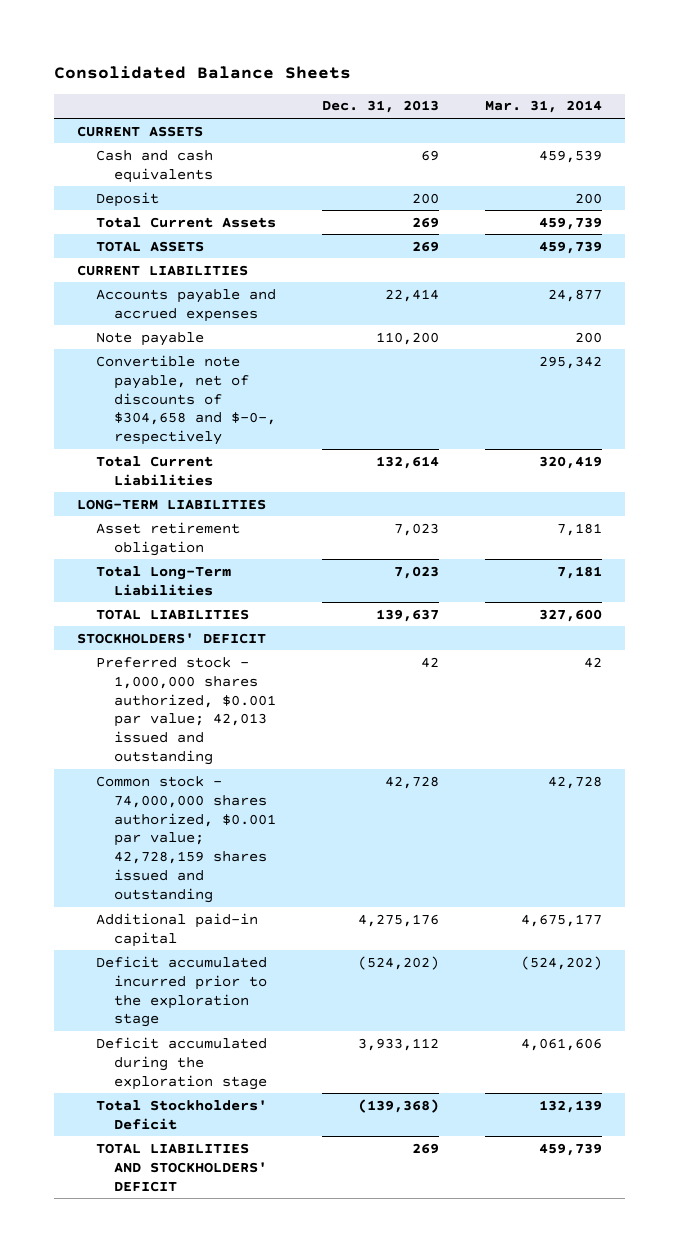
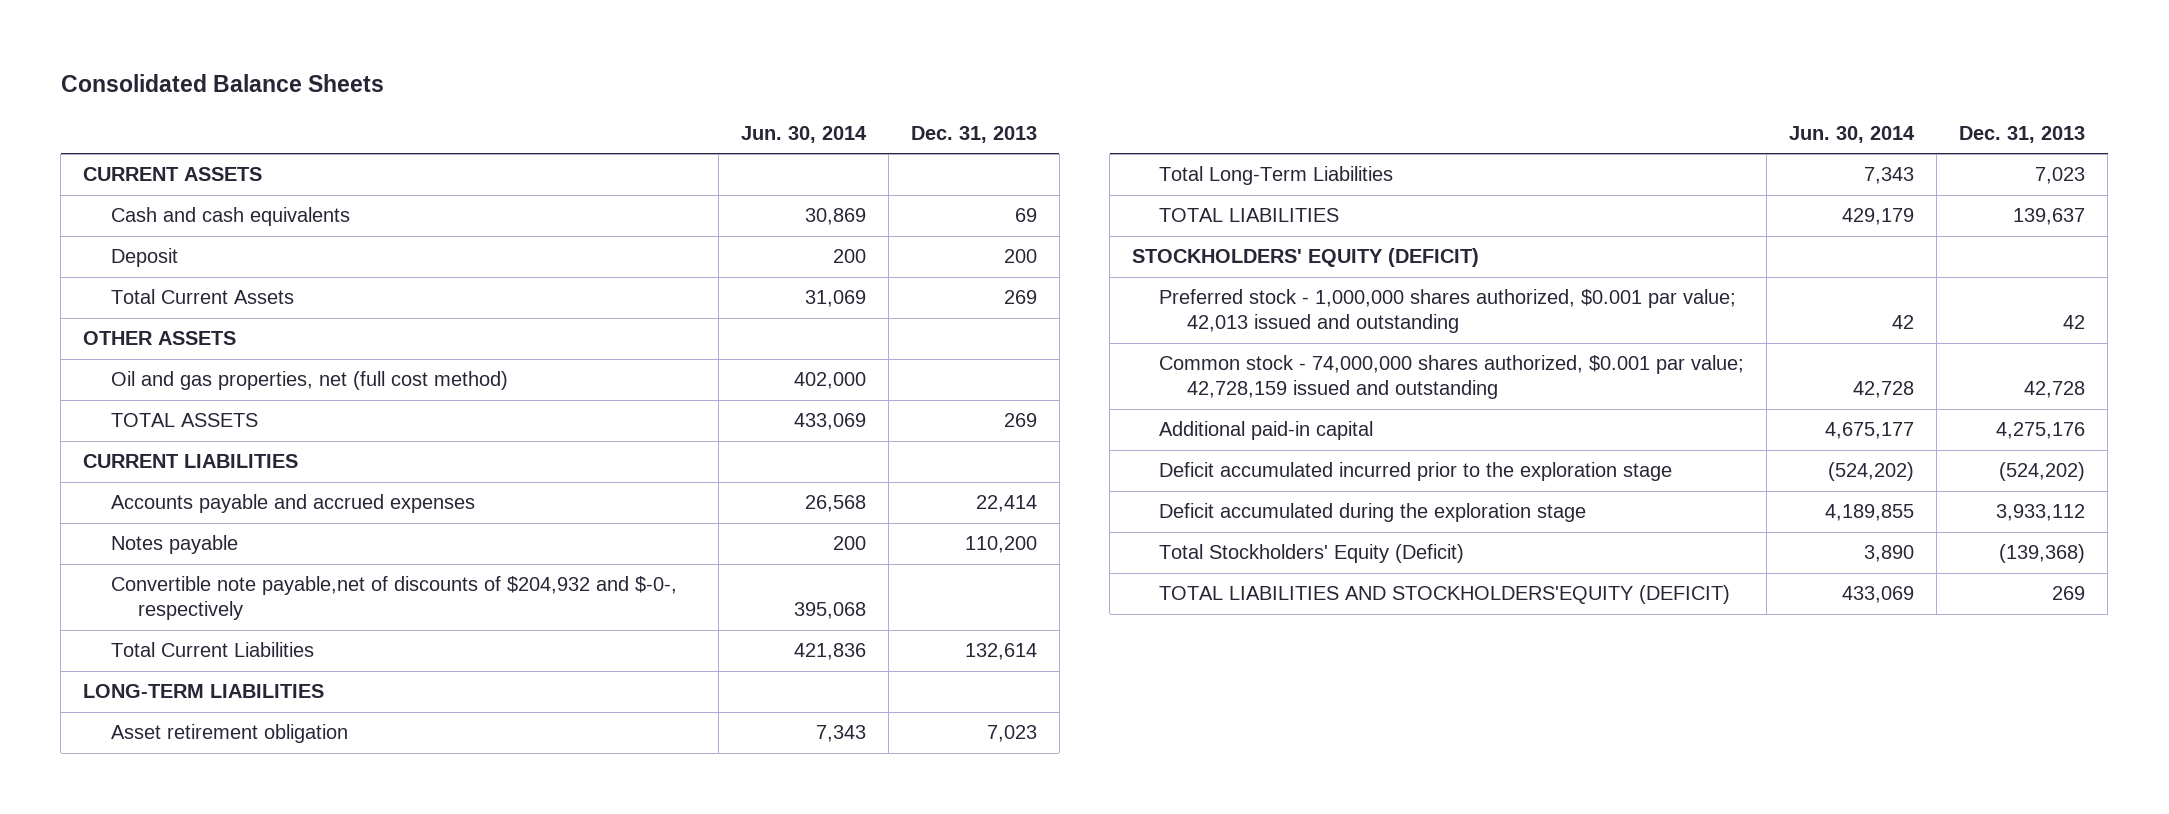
- | Dec. 31, 2013 | Mar. 31, 2014
+ | Jun. 30, 2014 | Dec. 31, 2013
+ OTHER ASSETS
+ Oil and gas properties, net (full cost method) | 402,000 |
- Note payable | 110,200 | 200
- Convertible note payable, net of discounts of $304,658 and $-0-, respectively | | 295,342
+ Notes payable | 200 | 110,200
+ Convertible note payable,net of discounts of $204,932 and $-0-, respectively | 395,068 |
- STOCKHOLDERS' DEFICIT
+ STOCKHOLDERS' EQUITY (DEFICIT)
- Common stock - 74,000,000 shares authorized, $0.001 par value; 42,728,159 shares issued and outstanding | 42,728 | 42,728
+ Common stock - 74,000,000 shares authorized, $0.001 par value; 42,728,159 issued and outstanding | 42,728 | 42,728
- Total Stockholders' Deficit | (139,368) | 132,139
- TOTAL LIABILITIES AND STOCKHOLDERS' DEFICIT | 269 | 459,739
+ Total Stockholders' Equity (Deficit) | 3,890 | (139,368)
+ TOTAL LIABILITIES AND STOCKHOLDERS'EQUITY (DEFICIT) | 433,069 | 269

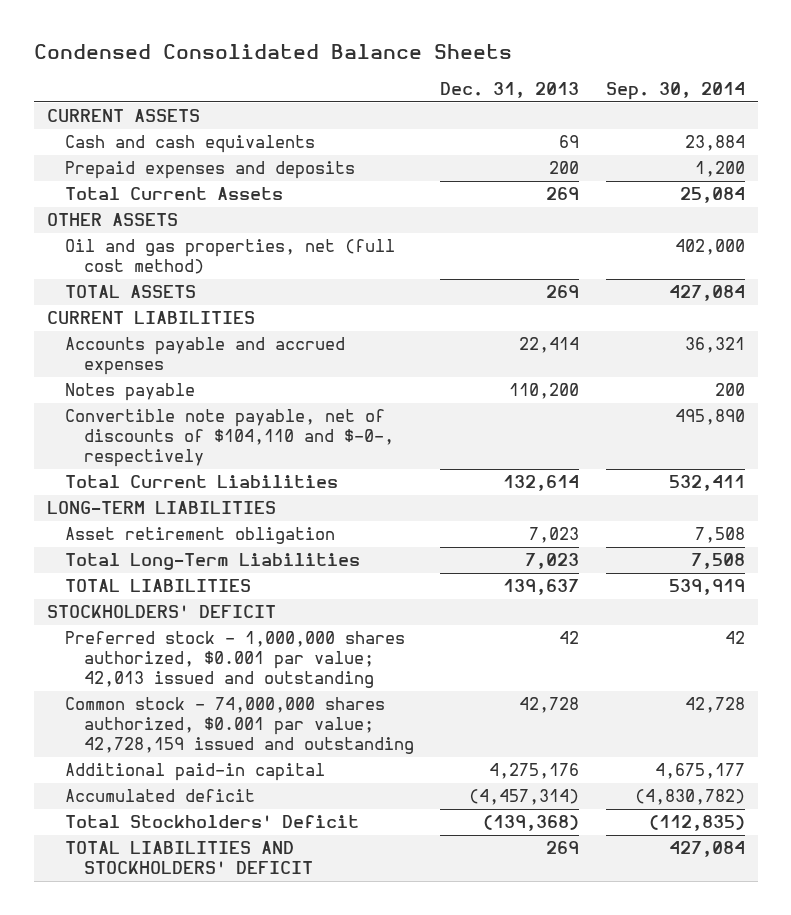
- Consolidated Balance Sheets
+ Condensed Consolidated Balance Sheets
- | Jun. 30, 2014 | Dec. 31, 2013
+ | Dec. 31, 2013 | Sep. 30, 2014
- Deposit | 200 | 200
+ Prepaid expenses and deposits | 200 | 1,200
- Convertible note payable,net of discounts of $204,932 and $-0-, respectively | 395,068 |
+ Convertible note payable, net of discounts of $104,110 and $-0-, respectively | | 495,890
- STOCKHOLDERS' EQUITY (DEFICIT)
+ STOCKHOLDERS' DEFICIT
- Deficit accumulated incurred prior to the exploration stage | (524,202) | (524,202)
- Deficit accumulated during the exploration stage | 4,189,855 | 3,933,112
- Total Stockholders' Equity (Deficit) | 3,890 | (139,368)
- TOTAL LIABILITIES AND STOCKHOLDERS'EQUITY (DEFICIT) | 433,069 | 269
+ Accumulated deficit | (4,457,314) | (4,830,782)
+ Total Stockholders' Deficit | (139,368) | (112,835)
+ TOTAL LIABILITIES AND STOCKHOLDERS' DEFICIT | 269 | 427,084

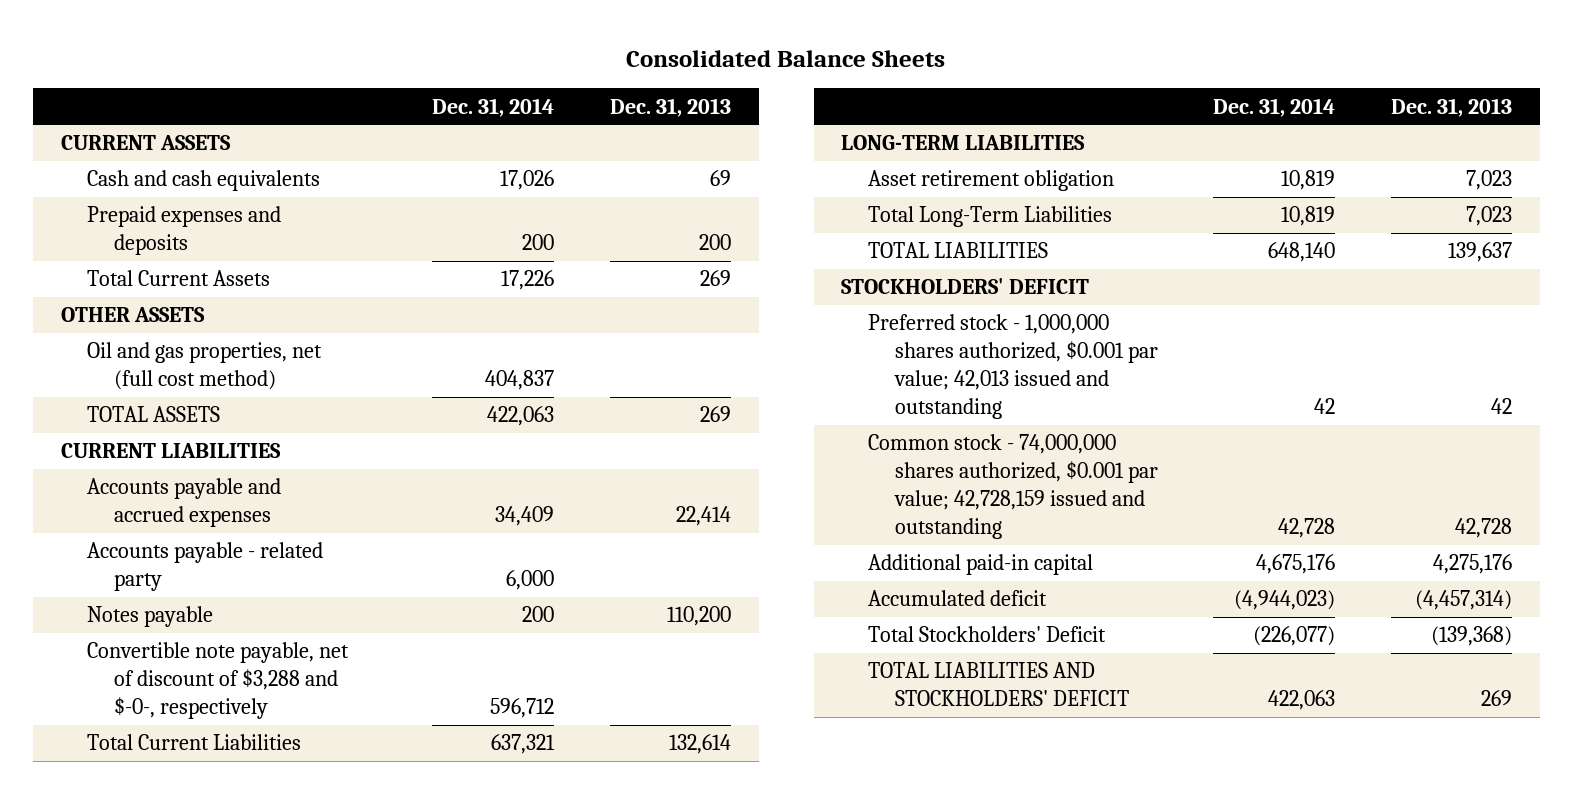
- Condensed Consolidated Balance Sheets
+ Consolidated Balance Sheets
- | Dec. 31, 2013 | Sep. 30, 2014
+ | Dec. 31, 2014 | Dec. 31, 2013
+ Accounts payable - related party | 6,000 |
- Convertible note payable, net of discounts of $104,110 and $-0-, respectively | | 495,890
+ Convertible note payable, net of discount of $3,288 and $-0-, respectively | 596,712 |

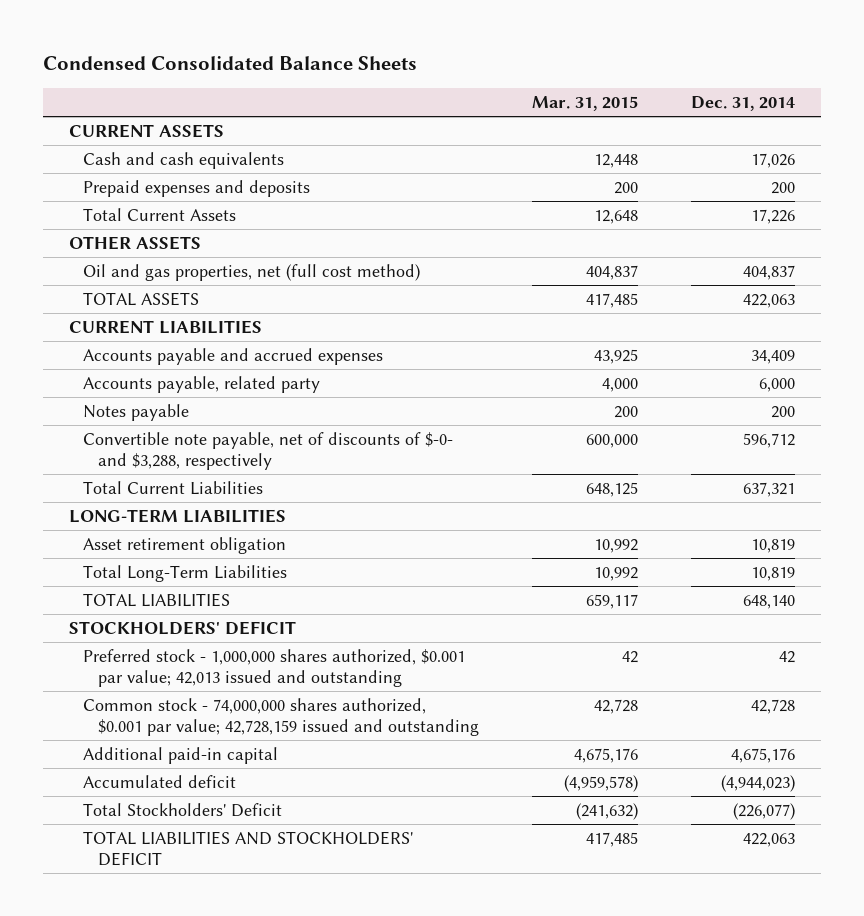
- Consolidated Balance Sheets
+ Condensed Consolidated Balance Sheets
- | Dec. 31, 2014 | Dec. 31, 2013
+ | Mar. 31, 2015 | Dec. 31, 2014
- Accounts payable - related party | 6,000 |
+ Accounts payable, related party | 4,000 | 6,000
- Convertible note payable, net of discount of $3,288 and $-0-, respectively | 596,712 |
+ Convertible note payable, net of discounts of $-0- and $3,288, respectively | 600,000 | 596,712

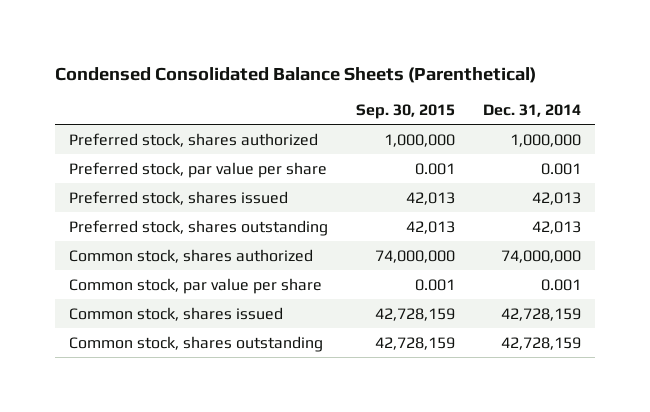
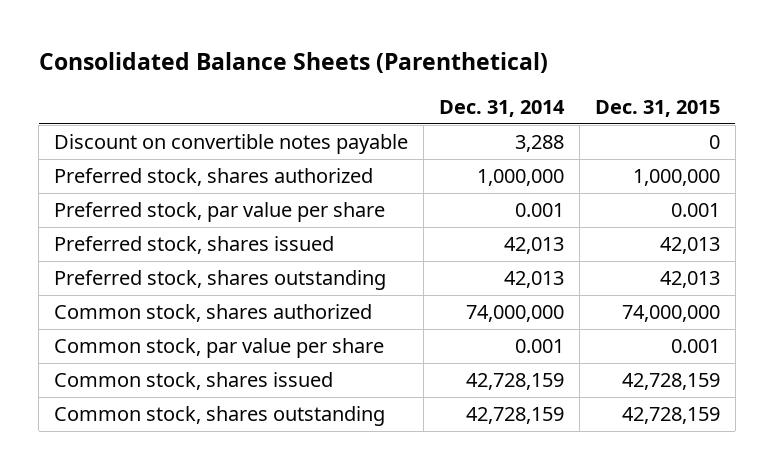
- Condensed Consolidated Balance Sheets (Parenthetical)
+ Consolidated Balance Sheets (Parenthetical)
- | Sep. 30, 2015 | Dec. 31, 2014
+ | Dec. 31, 2014 | Dec. 31, 2015
+ Discount on convertible notes payable | 3,288 | 0

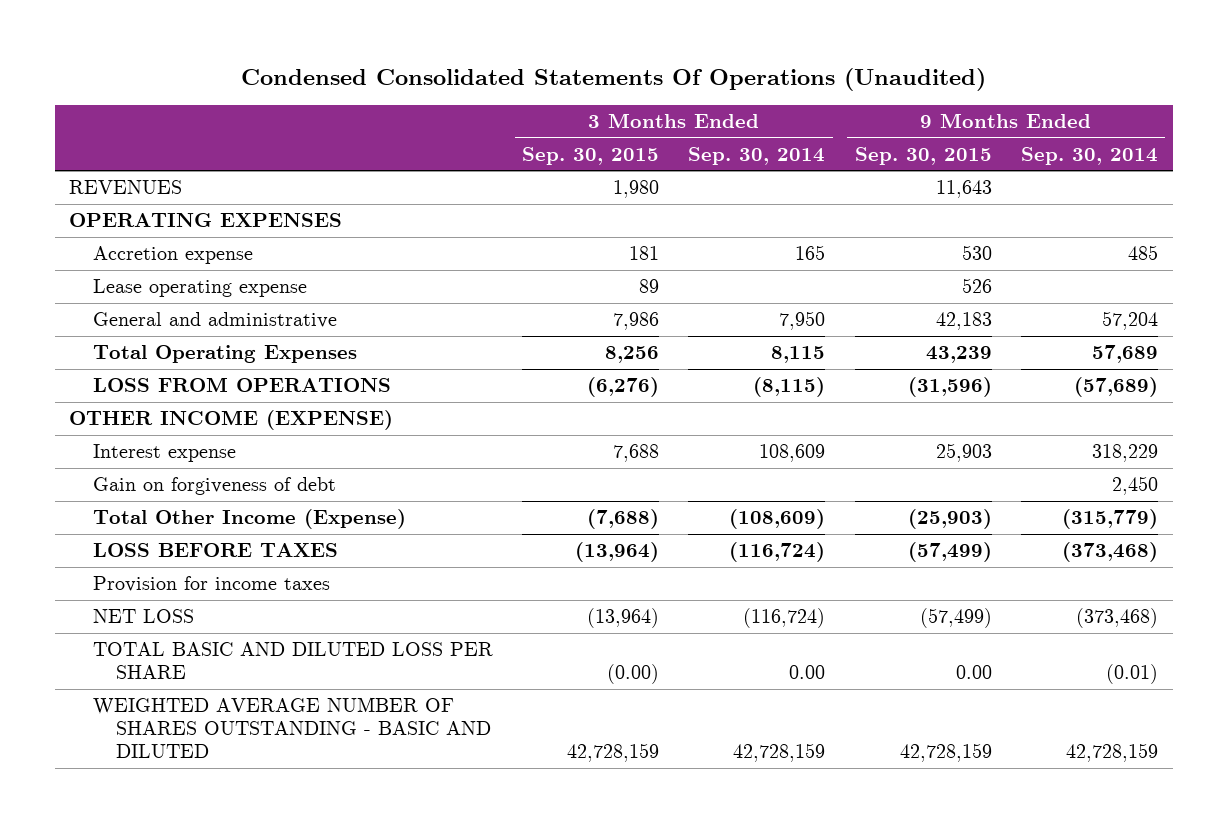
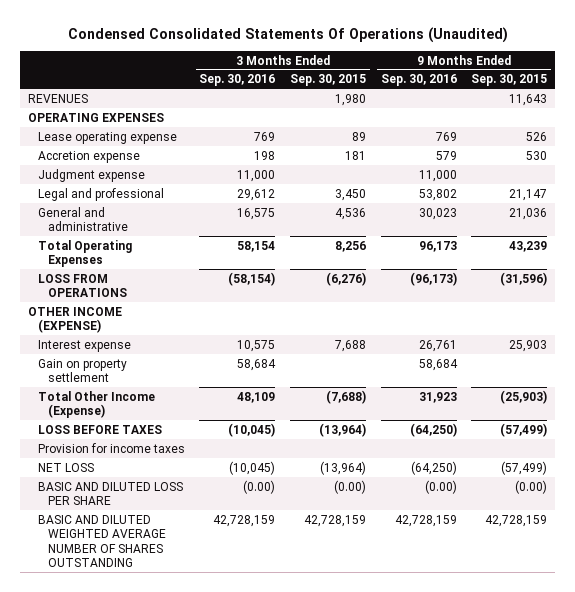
- | 3 Months Ended Sep. 30, 2015 | 3 Months Ended Sep. 30, 2014 | 9 Months Ended Sep. 30, 2015 | 9 Months Ended Sep. 30, 2014
+ | 3 Months Ended Sep. 30, 2016 | 3 Months Ended Sep. 30, 2015 | 9 Months Ended Sep. 30, 2016 | 9 Months Ended Sep. 30, 2015
- General and administrative | 7,986 | 7,950 | 42,183 | 57,204
moved down: Accretion expense | 198 | 181 | 579 | 530
+ Judgment expense | 11,000 | | 11,000 |
+ Legal and professional | 29,612 | 3,450 | 53,802 | 21,147
+ General and administrative | 16,575 | 4,536 | 30,023 | 21,036
- Gain on forgiveness of debt | | | | 2,450
+ Gain on property settlement | 58,684 | | 58,684 |
- TOTAL BASIC AND DILUTED LOSS PER SHARE | (0.00) | 0.00 | 0.00 | (0.01)
- WEIGHTED AVERAGE NUMBER OF SHARES OUTSTANDING - BASIC AND DILUTED | 42,728,159 | 42,728,159 | 42,728,159 | 42,728,159
+ BASIC AND DILUTED LOSS PER SHARE | (0.00) | (0.00) | (0.00) | (0.00)
+ BASIC AND DILUTED WEIGHTED AVERAGE NUMBER OF SHARES OUTSTANDING | 42,728,159 | 42,728,159 | 42,728,159 | 42,728,159

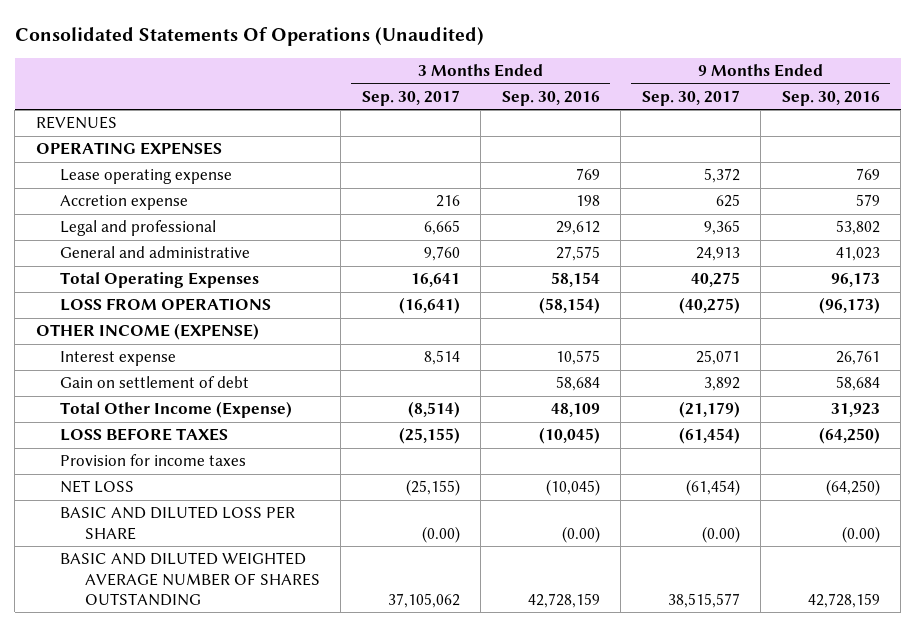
- Condensed Consolidated Statements Of Operations (Unaudited)
+ Consolidated Statements Of Operations (Unaudited)
- | 3 Months Ended Sep. 30, 2016 | 3 Months Ended Sep. 30, 2015 | 9 Months Ended Sep. 30, 2016 | 9 Months Ended Sep. 30, 2015
+ | 3 Months Ended Sep. 30, 2017 | 3 Months Ended Sep. 30, 2016 | 9 Months Ended Sep. 30, 2017 | 9 Months Ended Sep. 30, 2016
- Judgment expense | 11,000 | | 11,000 |
- General and administrative | 16,575 | 4,536 | 30,023 | 21,036
+ General and administrative | 9,760 | 27,575 | 24,913 | 41,023
- Gain on property settlement | 58,684 | | 58,684 |
+ Gain on settlement of debt | | 58,684 | 3,892 | 58,684

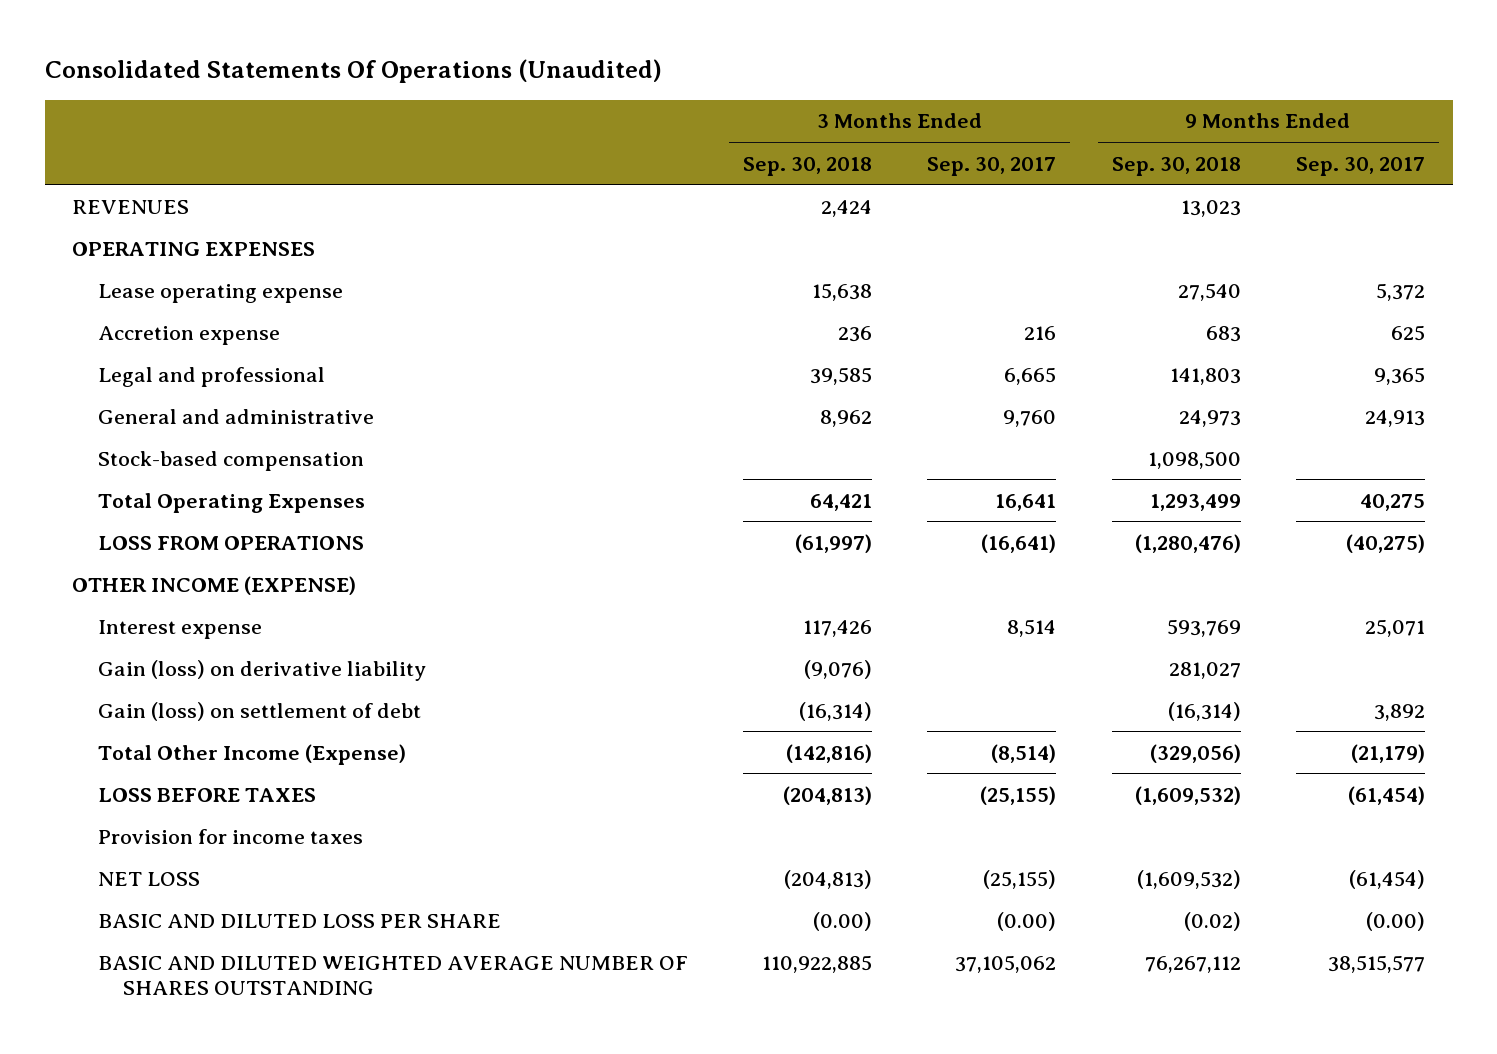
- | 3 Months Ended Sep. 30, 2017 | 3 Months Ended Sep. 30, 2016 | 9 Months Ended Sep. 30, 2017 | 9 Months Ended Sep. 30, 2016
+ | 3 Months Ended Sep. 30, 2018 | 3 Months Ended Sep. 30, 2017 | 9 Months Ended Sep. 30, 2018 | 9 Months Ended Sep. 30, 2017
+ Stock-based compensation | | | 1,098,500 |
- Gain on settlement of debt | | 58,684 | 3,892 | 58,684
+ Gain (loss) on derivative liability | (9,076) | | 281,027 |
+ Gain (loss) on settlement of debt | (16,314) | | (16,314) | 3,892

